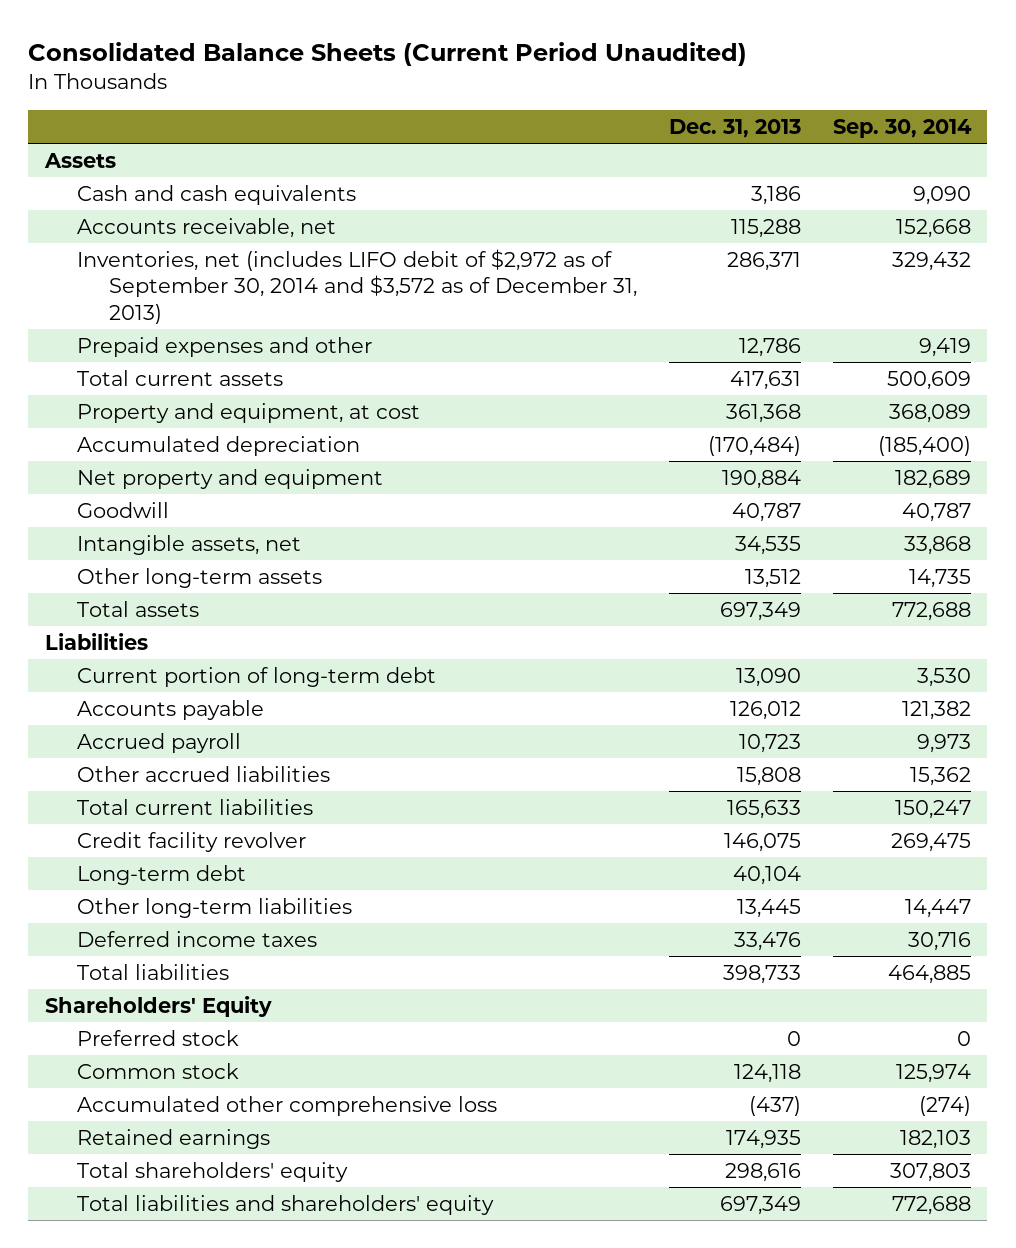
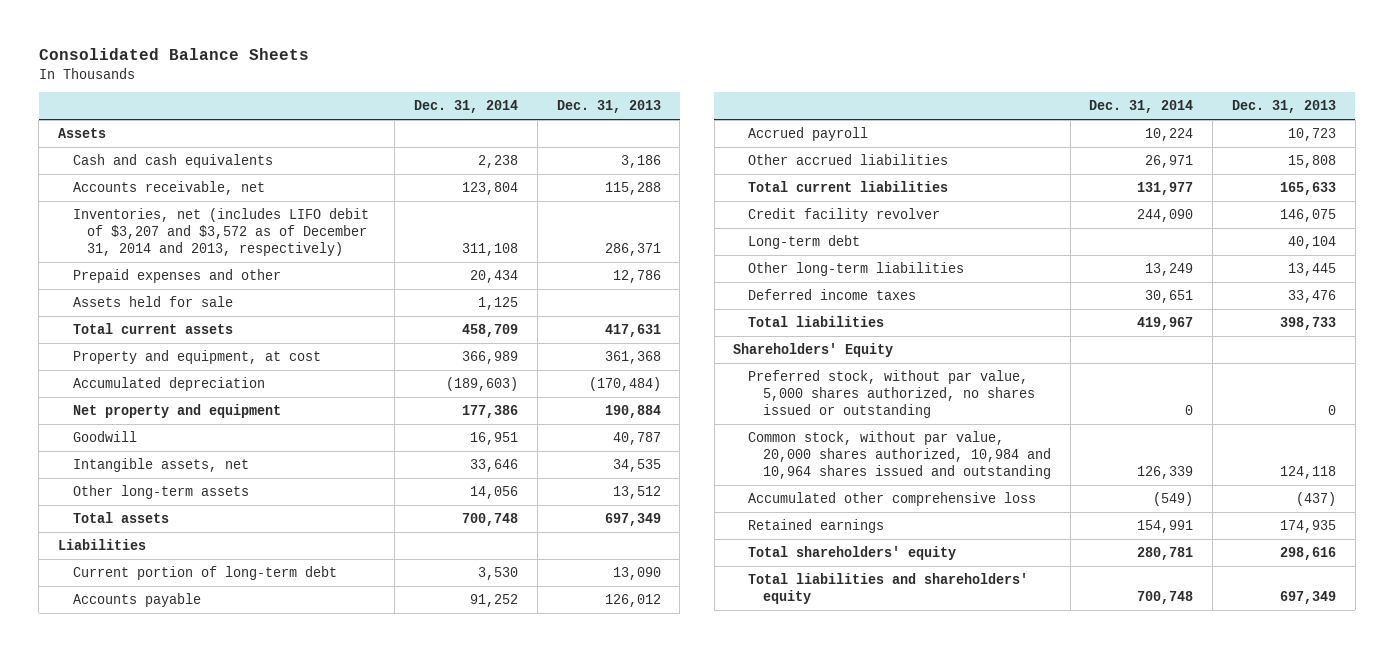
- Consolidated Balance Sheets (Current Period Unaudited)
+ Consolidated Balance Sheets
- | Dec. 31, 2013 | Sep. 30, 2014
+ | Dec. 31, 2014 | Dec. 31, 2013
- Inventories, net (includes LIFO debit of $2,972 as of September 30, 2014 and $3,572 as of December 31, 2013) | 286,371 | 329,432
+ Inventories, net (includes LIFO debit of $3,207 and $3,572 as of December 31, 2014 and 2013, respectively) | 311,108 | 286,371
+ Assets held for sale | 1,125 |
- Preferred stock | 0 | 0
- Common stock | 124,118 | 125,974
+ Preferred stock, without par value, 5,000 shares authorized, no shares issued or outstanding | 0 | 0
+ Common stock, without par value, 20,000 shares authorized, 10,984 and 10,964 shares issued and outstanding | 126,339 | 124,118

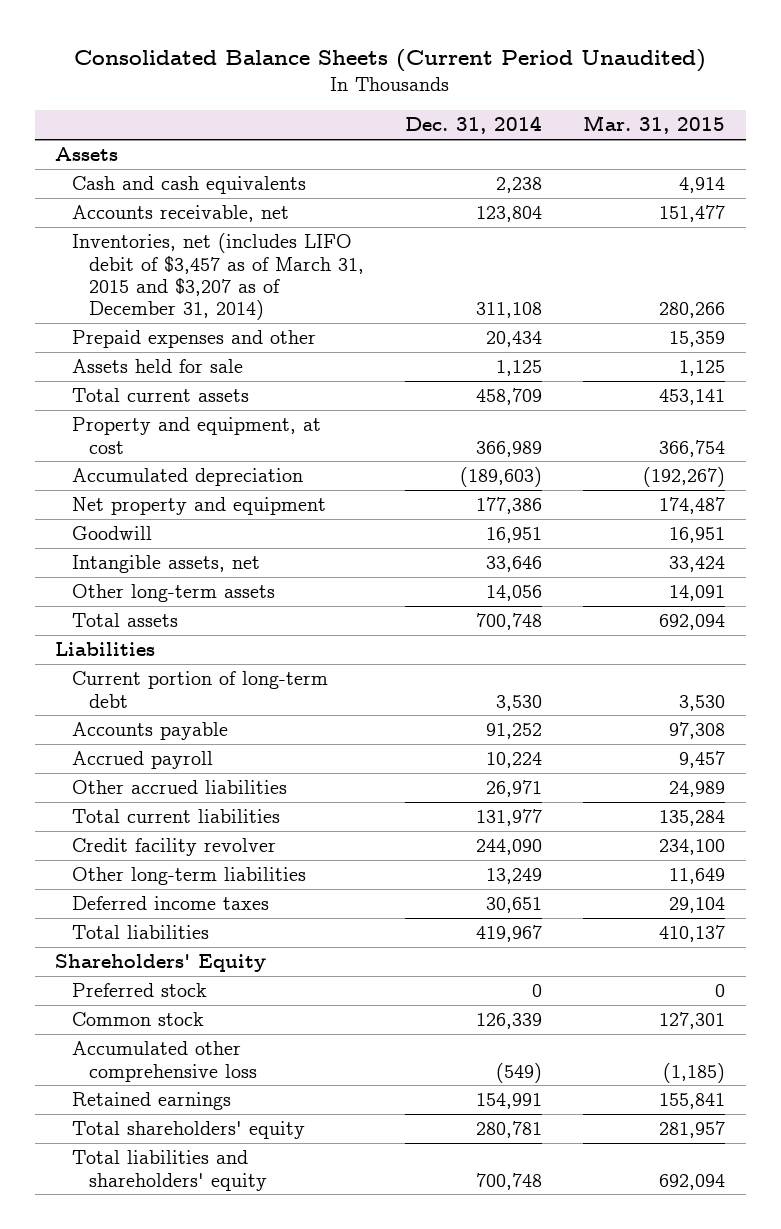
- Consolidated Balance Sheets
+ Consolidated Balance Sheets (Current Period Unaudited)
- | Dec. 31, 2014 | Dec. 31, 2013
+ | Dec. 31, 2014 | Mar. 31, 2015
- Inventories, net (includes LIFO debit of $3,207 and $3,572 as of December 31, 2014 and 2013, respectively) | 311,108 | 286,371
+ Inventories, net (includes LIFO debit of $3,457 as of March 31, 2015 and $3,207 as of December 31, 2014) | 311,108 | 280,266
- Long-term debt | | 40,104
- Preferred stock, without par value, 5,000 shares authorized, no shares issued or outstanding | 0 | 0
- Common stock, without par value, 20,000 shares authorized, 10,984 and 10,964 shares issued and outstanding | 126,339 | 124,118
+ Preferred stock | 0 | 0
+ Common stock | 126,339 | 127,301

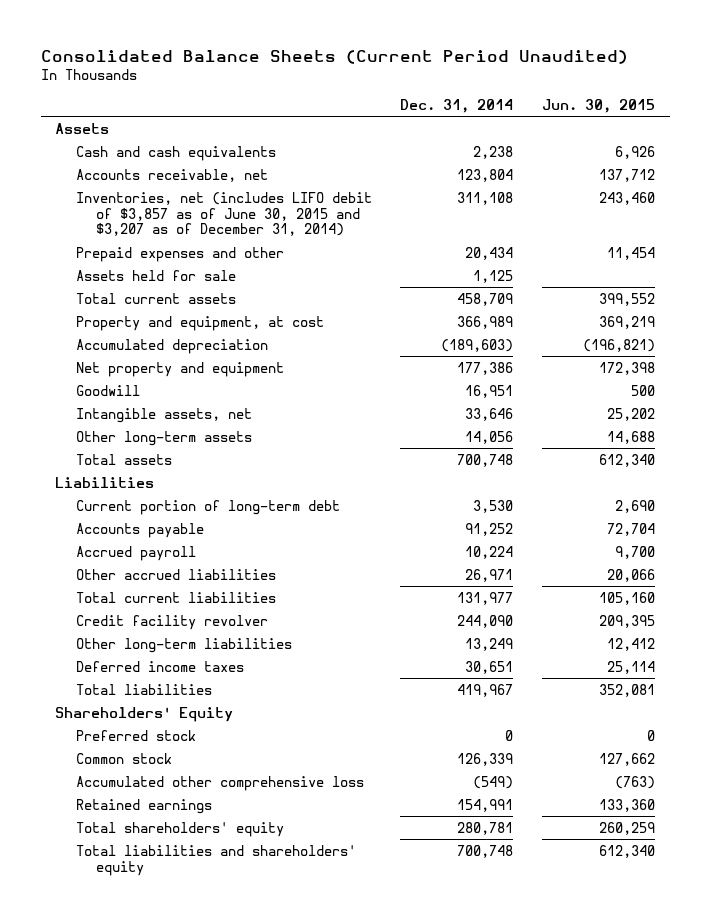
- | Dec. 31, 2014 | Mar. 31, 2015
+ | Dec. 31, 2014 | Jun. 30, 2015
- Inventories, net (includes LIFO debit of $3,457 as of March 31, 2015 and $3,207 as of December 31, 2014) | 311,108 | 280,266
+ Inventories, net (includes LIFO debit of $3,857 as of June 30, 2015 and $3,207 as of December 31, 2014) | 311,108 | 243,460

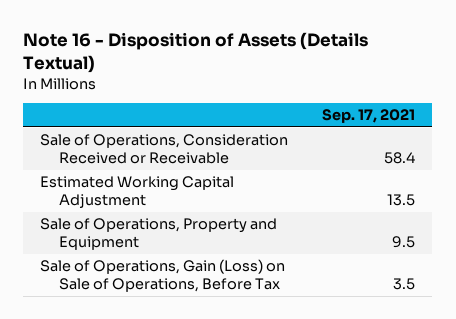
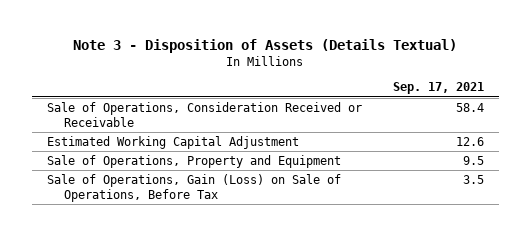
- Note 16 - Disposition of Assets (Details Textual)
+ Note 3 - Disposition of Assets (Details Textual)
- Estimated Working Capital Adjustment | 13.5
+ Estimated Working Capital Adjustment | 12.6

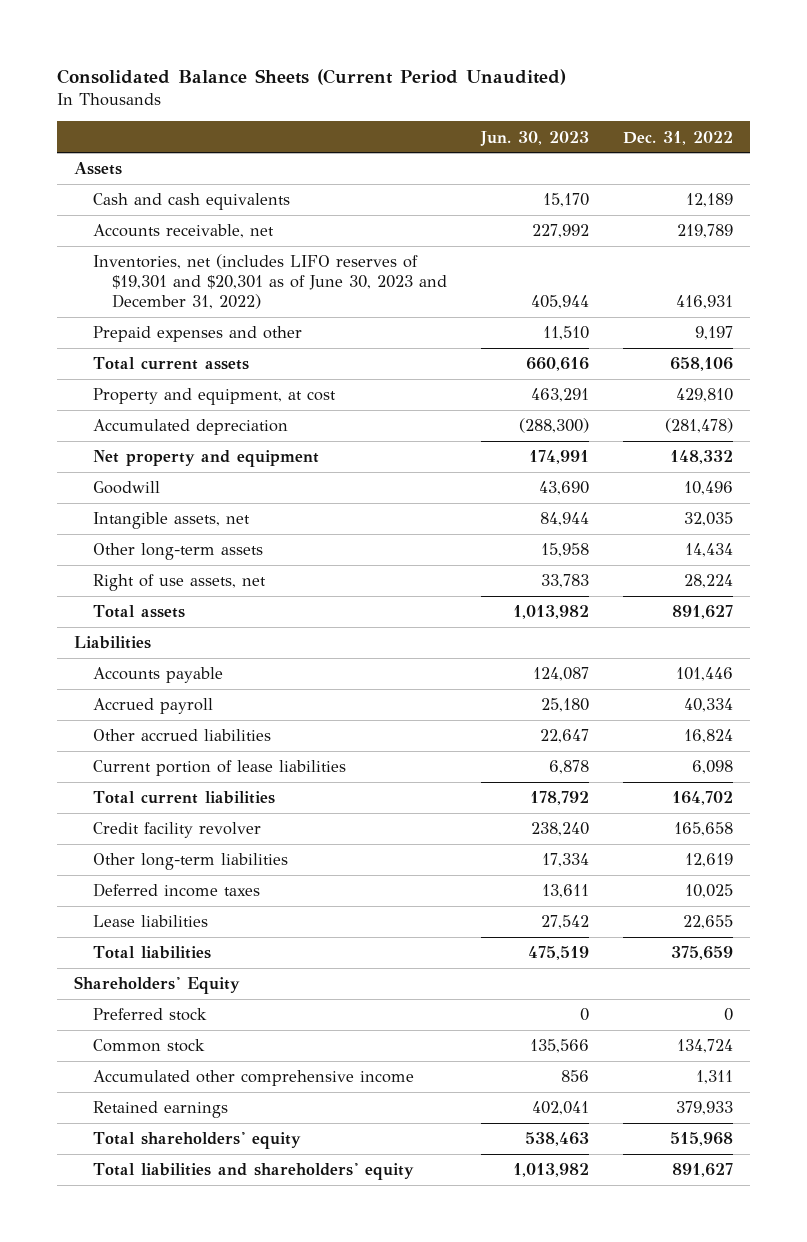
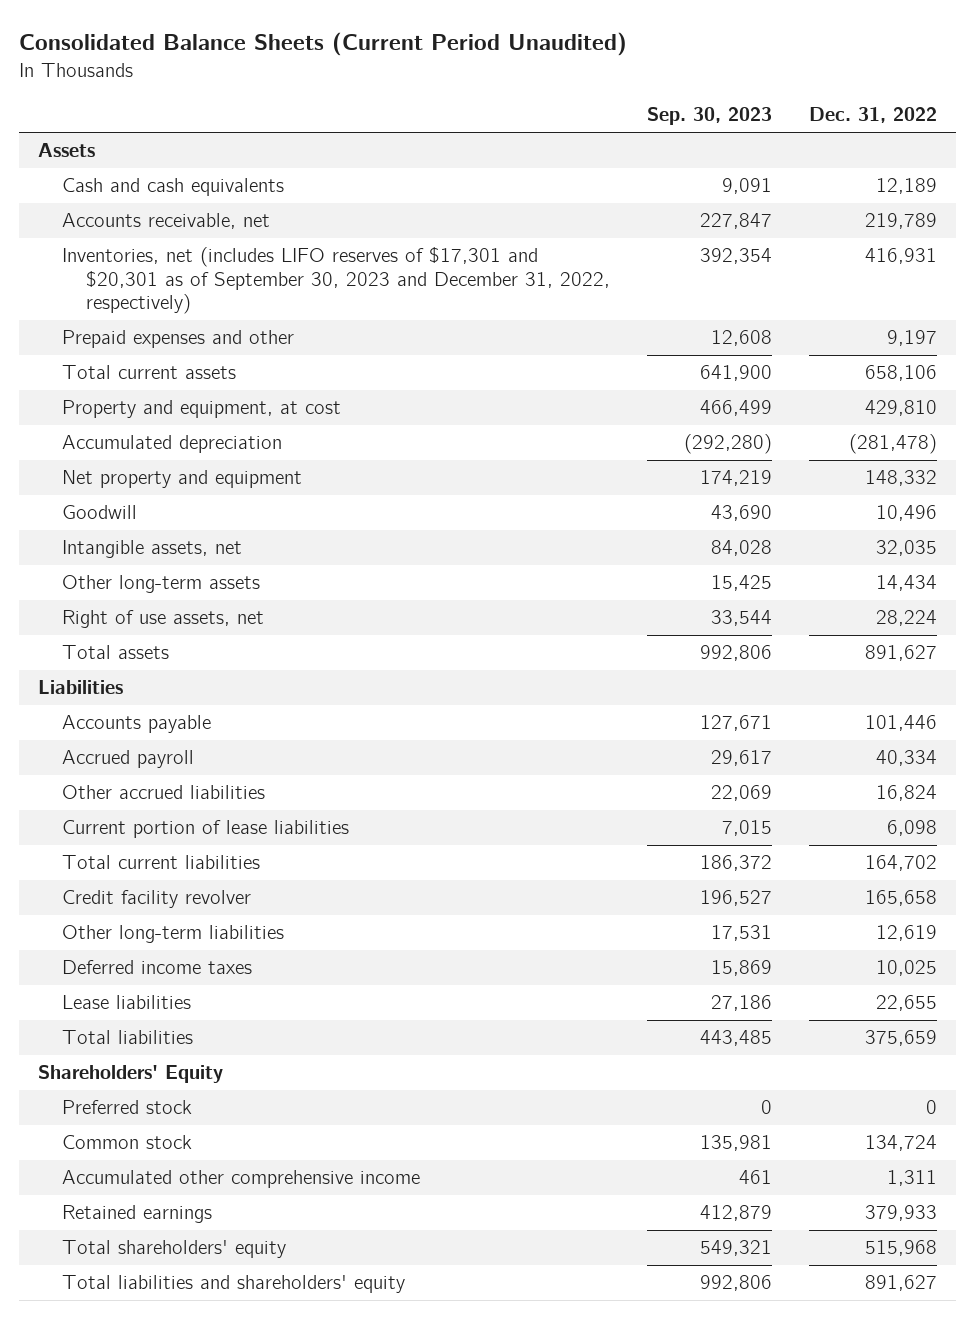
- | Jun. 30, 2023 | Dec. 31, 2022
+ | Sep. 30, 2023 | Dec. 31, 2022
- Inventories, net (includes LIFO reserves of $19,301 and $20,301 as of June 30, 2023 and December 31, 2022) | 405,944 | 416,931
+ Inventories, net (includes LIFO reserves of $17,301 and $20,301 as of September 30, 2023 and December 31, 2022, respectively) | 392,354 | 416,931

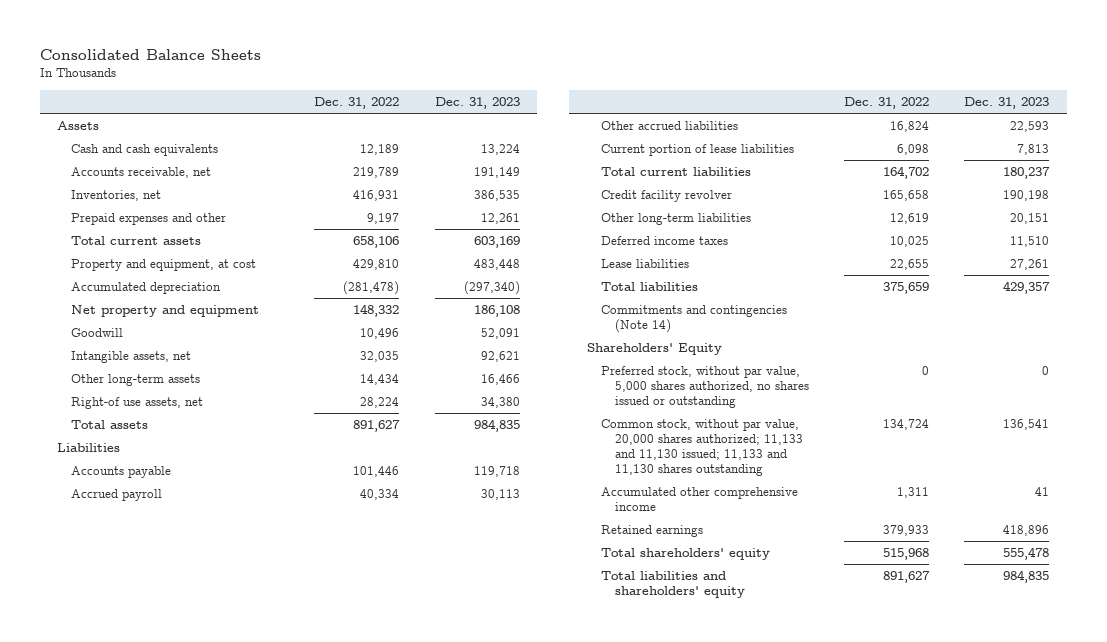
- Consolidated Balance Sheets (Current Period Unaudited)
+ Consolidated Balance Sheets
- | Sep. 30, 2023 | Dec. 31, 2022
+ | Dec. 31, 2022 | Dec. 31, 2023
- Inventories, net (includes LIFO reserves of $17,301 and $20,301 as of September 30, 2023 and December 31, 2022, respectively) | 392,354 | 416,931
+ Inventories, net | 416,931 | 386,535
- Right of use assets, net | 33,544 | 28,224
+ Right-of use assets, net | 28,224 | 34,380
+ Commitments and contingencies (Note 14)
- Preferred stock | 0 | 0
- Common stock | 135,981 | 134,724
+ Preferred stock, without par value, 5,000 shares authorized, no shares issued or outstanding | 0 | 0
+ Common stock, without par value, 20,000 shares authorized; 11,133 and 11,130 issued; 11,133 and 11,130 shares outstanding | 134,724 | 136,541

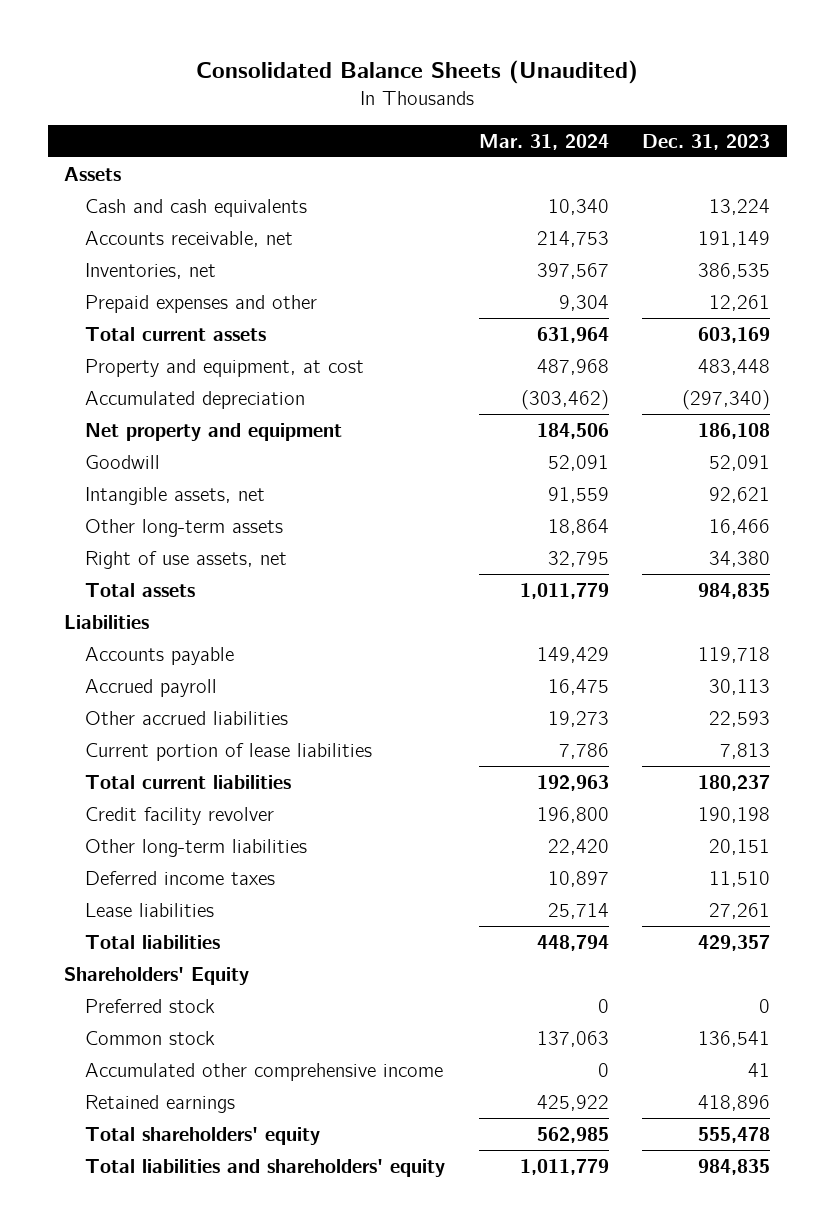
- Consolidated Balance Sheets
+ Consolidated Balance Sheets (Unaudited)
- | Dec. 31, 2022 | Dec. 31, 2023
+ | Mar. 31, 2024 | Dec. 31, 2023
- Right-of use assets, net | 28,224 | 34,380
+ Right of use assets, net | 32,795 | 34,380
- Commitments and contingencies (Note 14)
- Preferred stock, without par value, 5,000 shares authorized, no shares issued or outstanding | 0 | 0
- Common stock, without par value, 20,000 shares authorized; 11,133 and 11,130 issued; 11,133 and 11,130 shares outstanding | 134,724 | 136,541
+ Preferred stock | 0 | 0
+ Common stock | 137,063 | 136,541

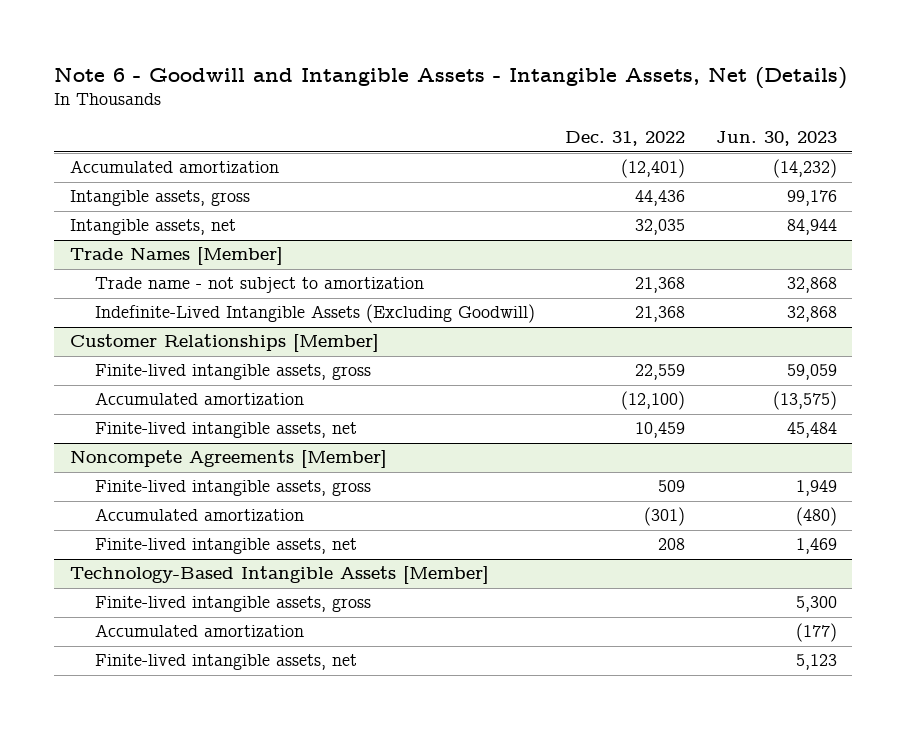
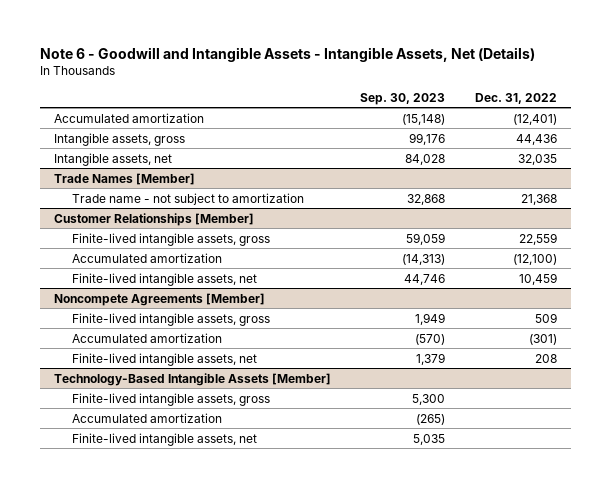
- | Dec. 31, 2022 | Jun. 30, 2023
+ | Sep. 30, 2023 | Dec. 31, 2022
@ Trade Names [Member]
- Indefinite-Lived Intangible Assets (Excluding Goodwill) | 21,368 | 32,868

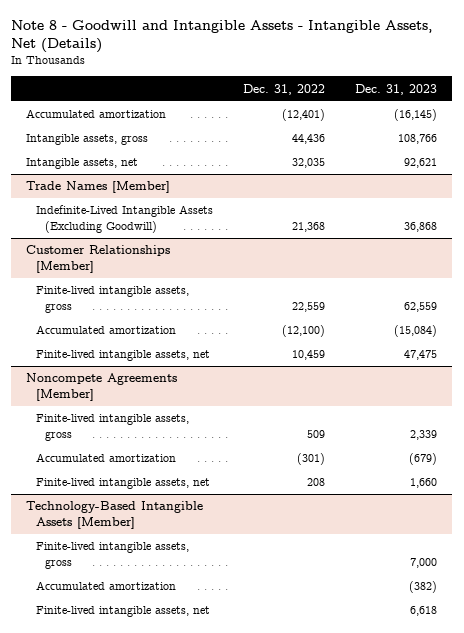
- Note 6 - Goodwill and Intangible Assets - Intangible Assets, Net (Details)
+ Note 8 - Goodwill and Intangible Assets - Intangible Assets, Net (Details)
- | Sep. 30, 2023 | Dec. 31, 2022
+ | Dec. 31, 2022 | Dec. 31, 2023
@ Trade Names [Member]
- Trade name - not subject to amortization | 32,868 | 21,368
+ Indefinite-Lived Intangible Assets (Excluding Goodwill) | 21,368 | 36,868

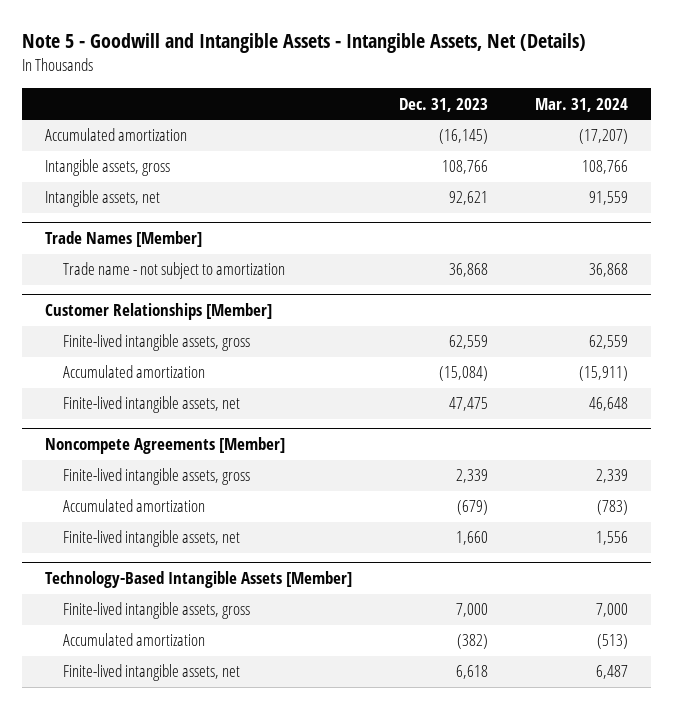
- Note 8 - Goodwill and Intangible Assets - Intangible Assets, Net (Details)
+ Note 5 - Goodwill and Intangible Assets - Intangible Assets, Net (Details)
- | Dec. 31, 2022 | Dec. 31, 2023
+ | Dec. 31, 2023 | Mar. 31, 2024
@ Trade Names [Member]
- Indefinite-Lived Intangible Assets (Excluding Goodwill) | 21,368 | 36,868
+ Trade name - not subject to amortization | 36,868 | 36,868

